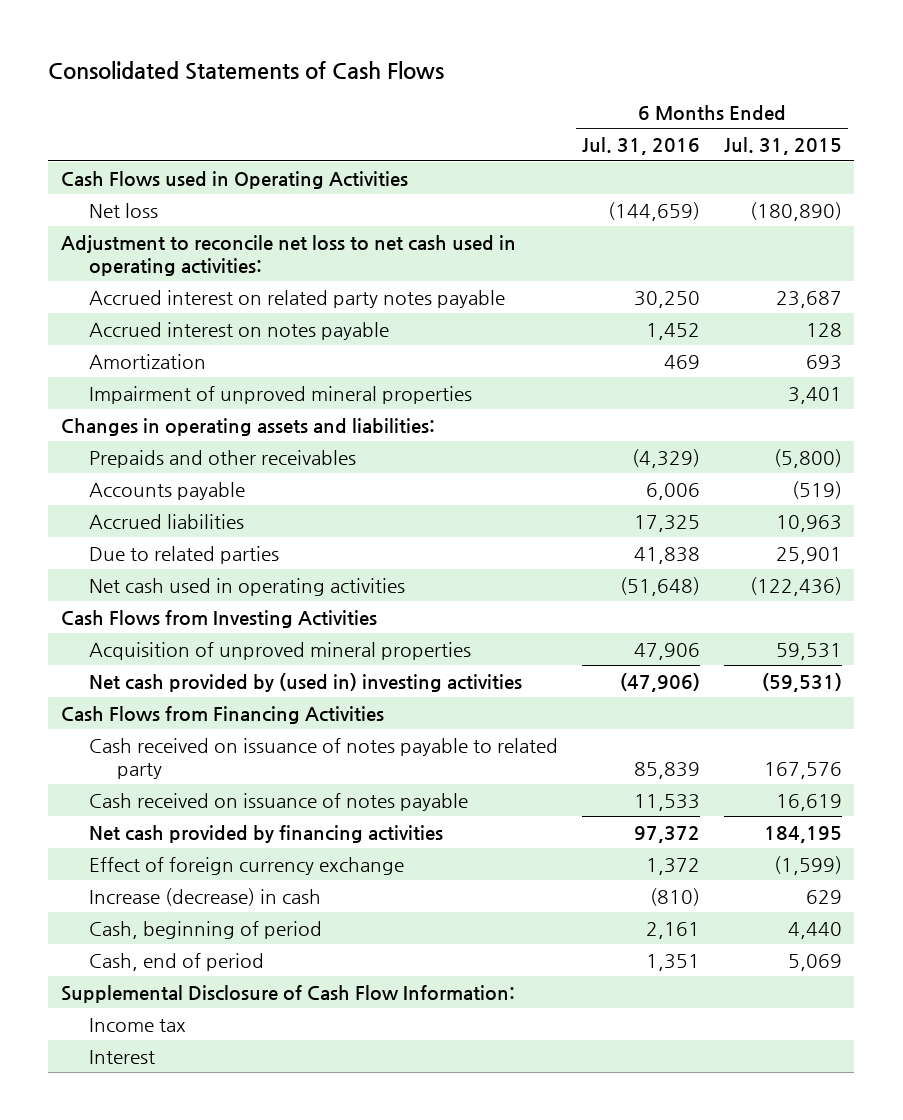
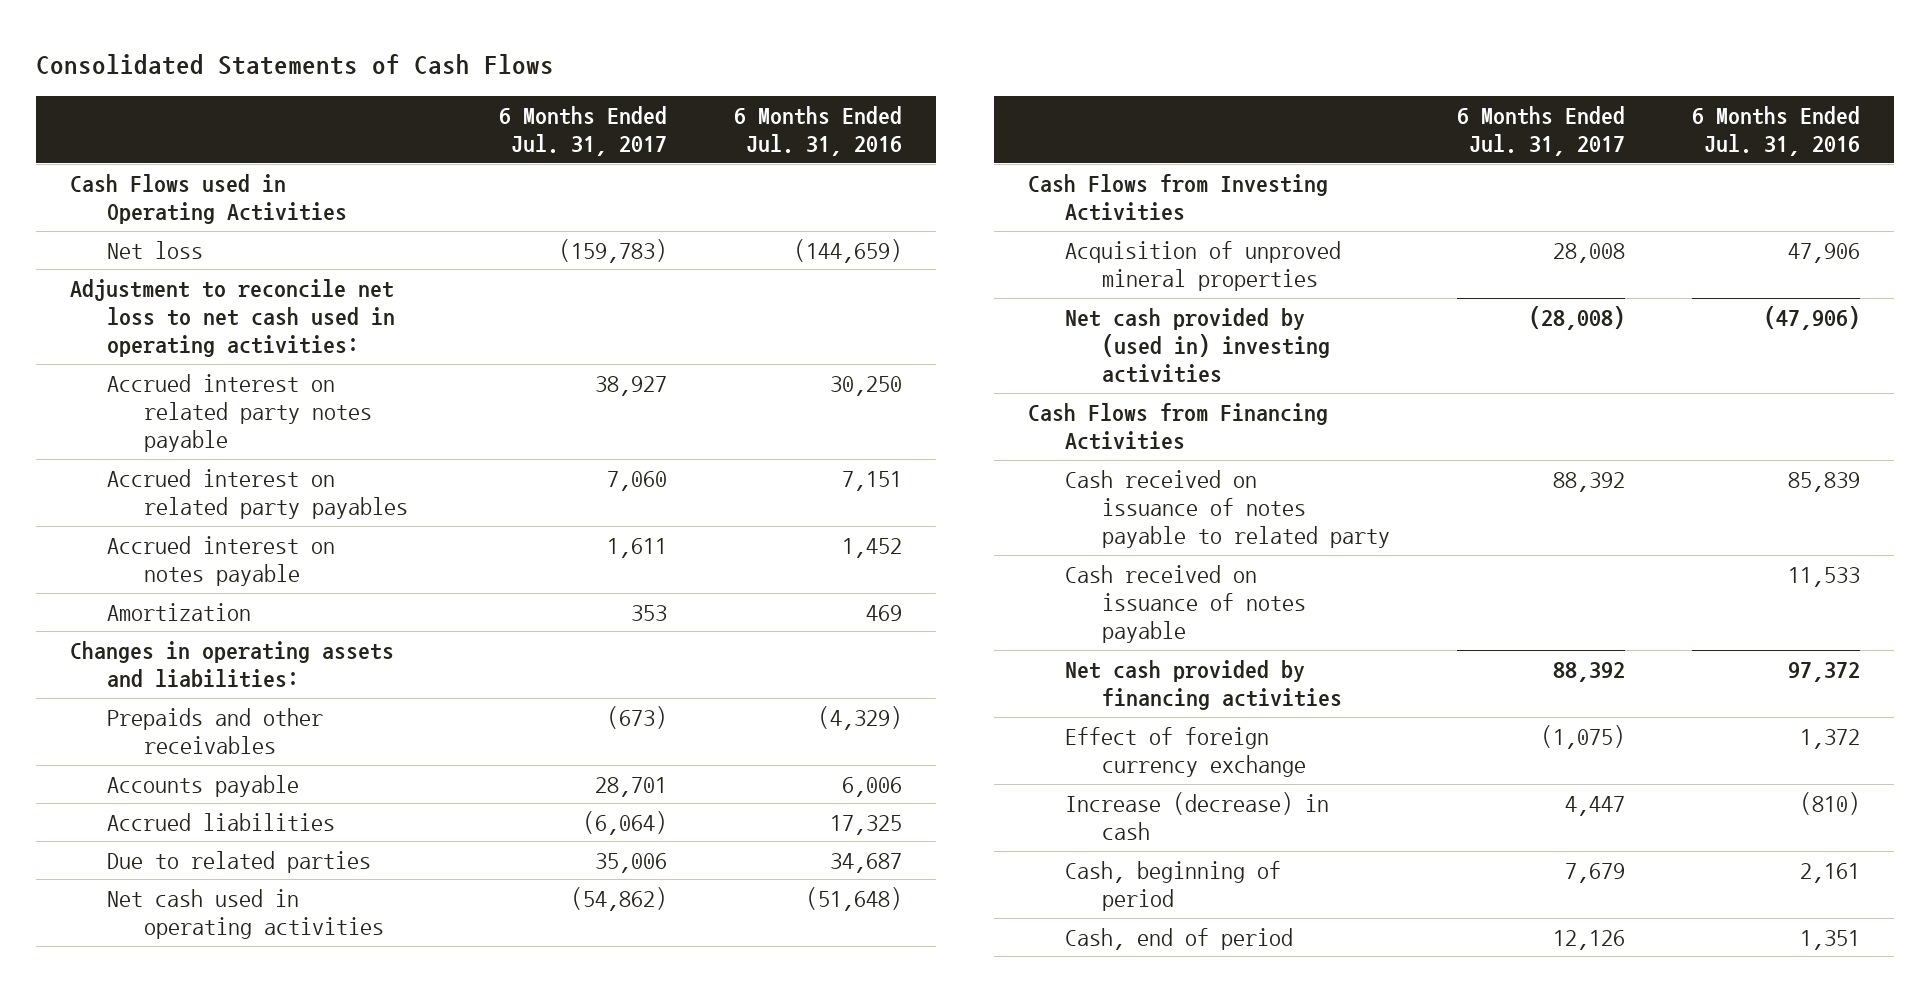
- | 6 Months Ended Jul. 31, 2016 | 6 Months Ended Jul. 31, 2015
+ | 6 Months Ended Jul. 31, 2017 | 6 Months Ended Jul. 31, 2016
+ Accrued interest on related party payables | 7,060 | 7,151
- Impairment of unproved mineral properties | | 3,401
- Due to related parties | 41,838 | 25,901
+ Due to related parties | 35,006 | 34,687
- Supplemental Disclosure of Cash Flow Information:
- Income tax
- Interest

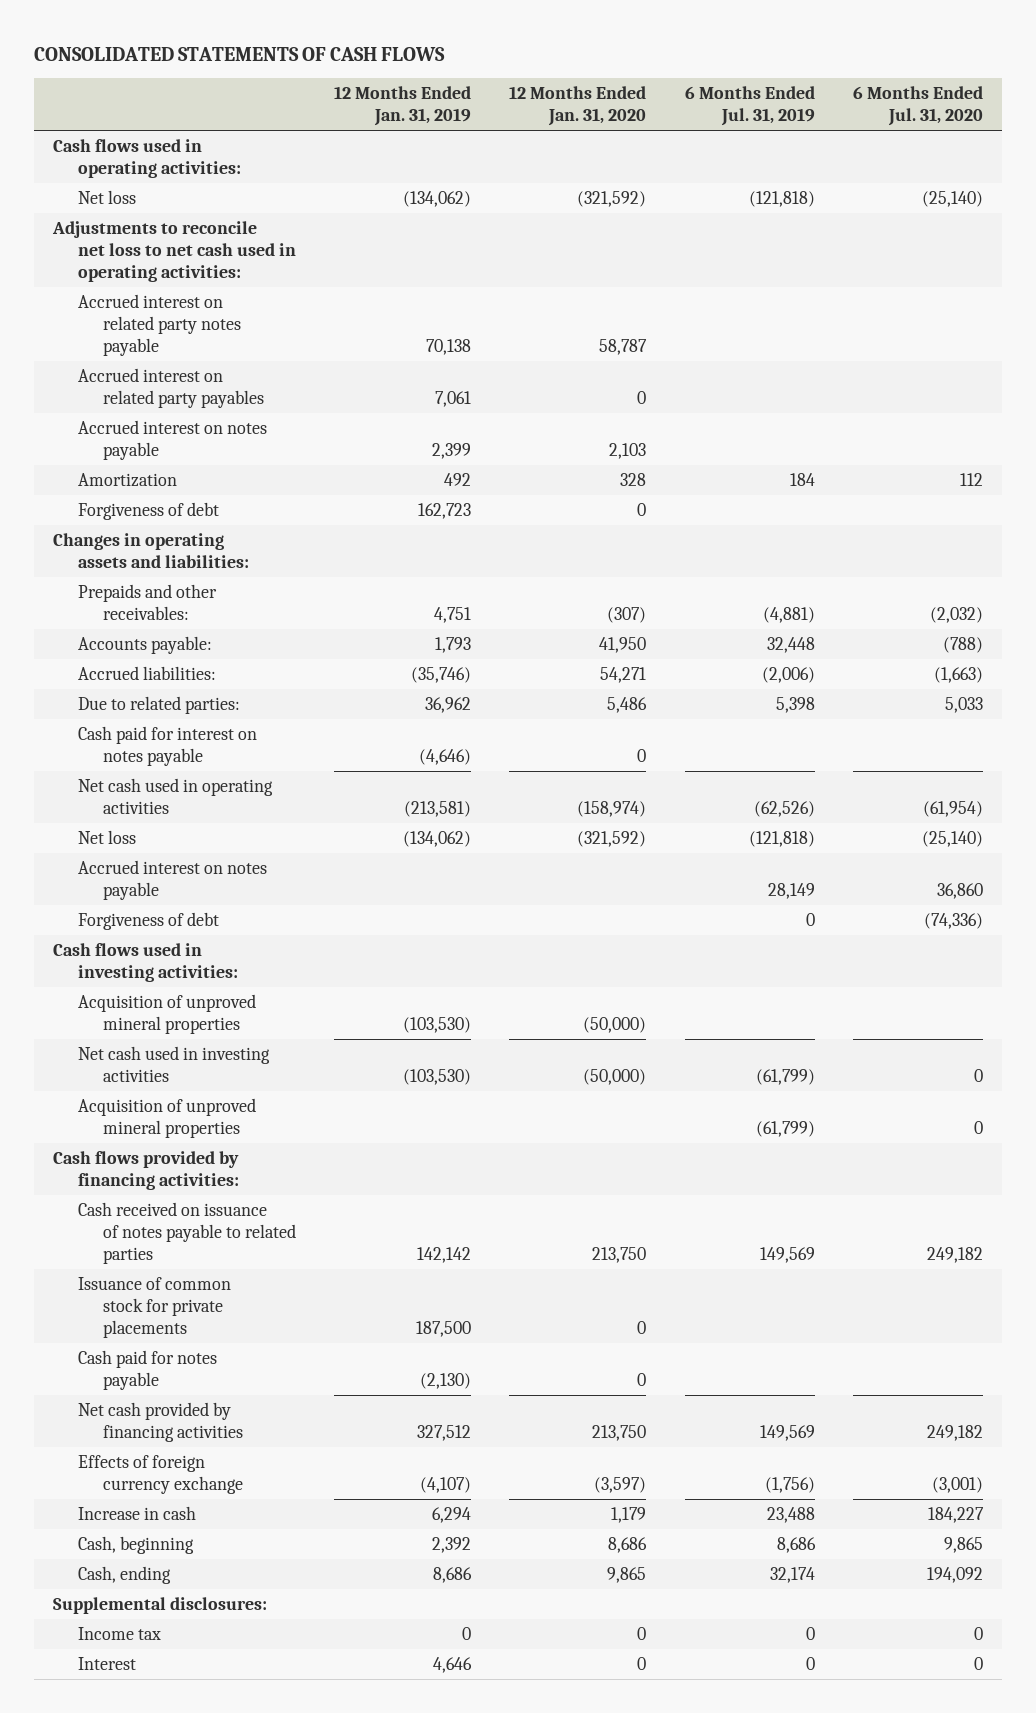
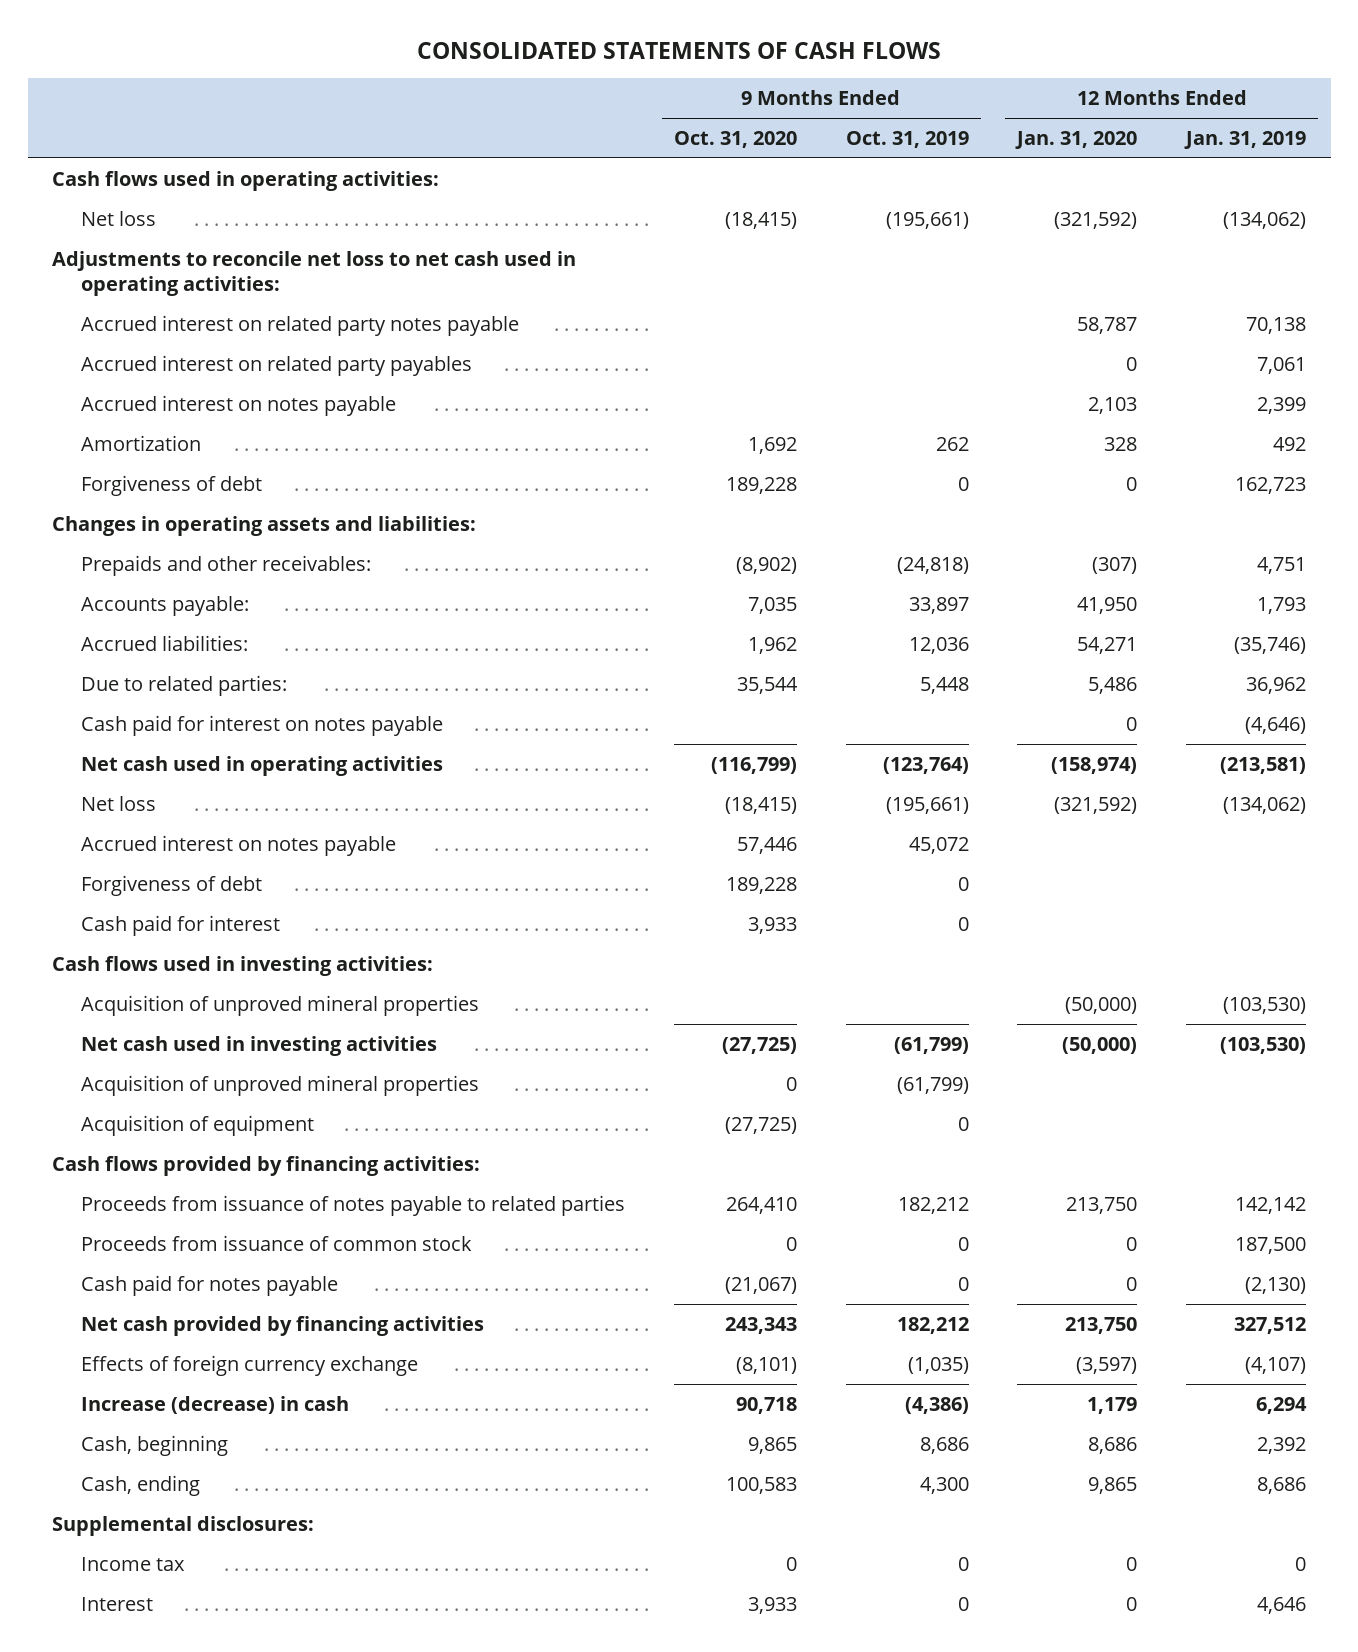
- | 12 Months Ended Jan. 31, 2019 | 12 Months Ended Jan. 31, 2020 | 6 Months Ended Jul. 31, 2019 | 6 Months Ended Jul. 31, 2020
+ | 9 Months Ended Oct. 31, 2020 | 9 Months Ended Oct. 31, 2019 | 12 Months Ended Jan. 31, 2020 | 12 Months Ended Jan. 31, 2019
+ Cash paid for interest | 3,933 | 0 | |
+ Acquisition of equipment | (27,725) | 0 | |
- Cash received on issuance of notes payable to related parties | 142,142 | 213,750 | 149,569 | 249,182
- Issuance of common stock for private placements | 187,500 | 0 | |
+ Proceeds from issuance of notes payable to related parties | 264,410 | 182,212 | 213,750 | 142,142
+ Proceeds from issuance of common stock | 0 | 0 | 0 | 187,500
- Increase in cash | 6,294 | 1,179 | 23,488 | 184,227
+ Increase (decrease) in cash | 90,718 | (4,386) | 1,179 | 6,294

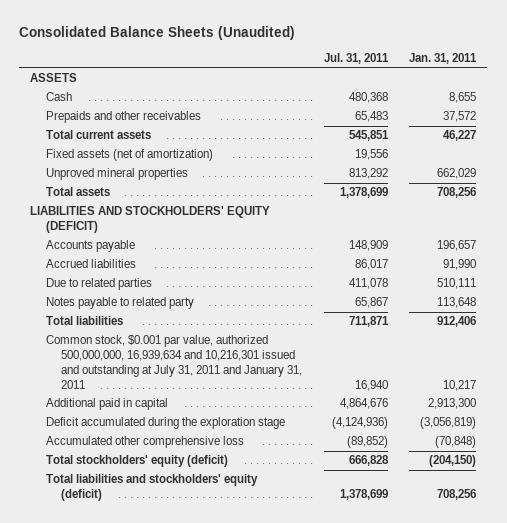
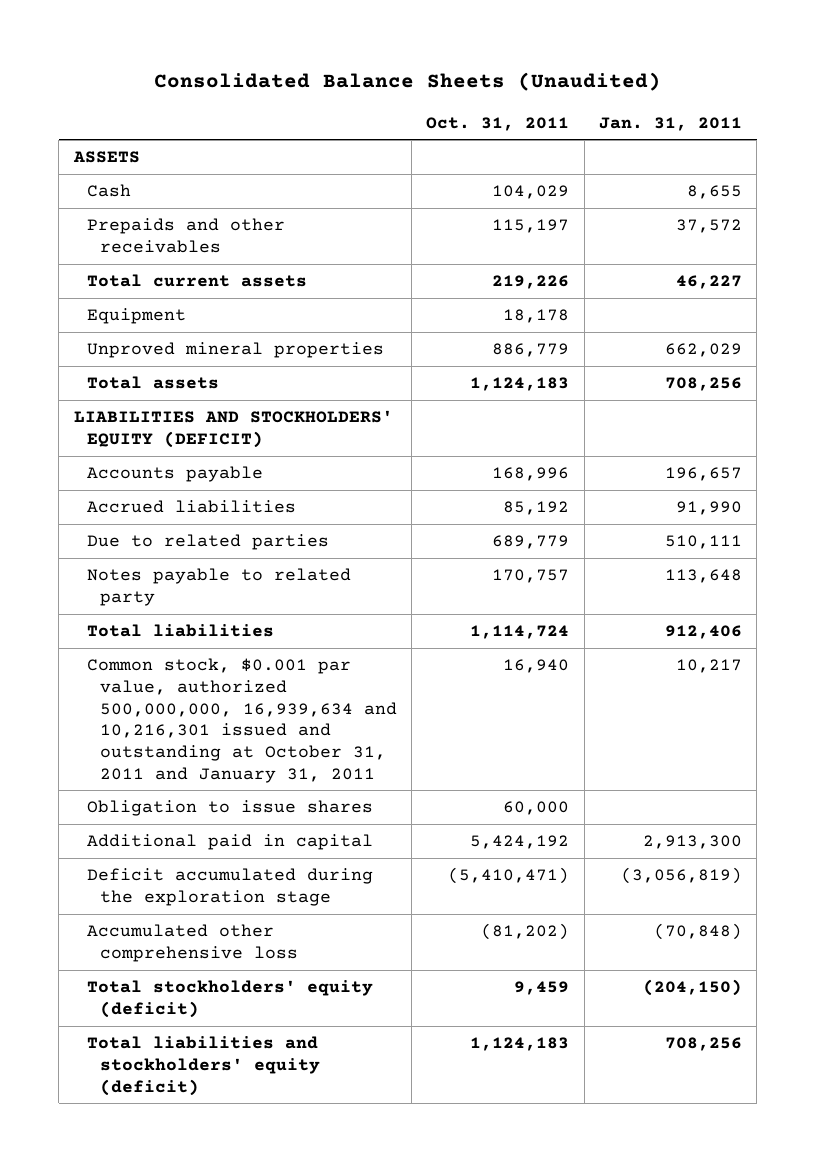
- | Jul. 31, 2011 | Jan. 31, 2011
+ | Oct. 31, 2011 | Jan. 31, 2011
- Fixed assets (net of amortization) | 19,556 |
+ Equipment | 18,178 |
- Common stock, $0.001 par value, authorized 500,000,000, 16,939,634 and 10,216,301 issued and outstanding at July 31, 2011 and January 31, 2011 | 16,940 | 10,217
+ Common stock, $0.001 par value, authorized 500,000,000, 16,939,634 and 10,216,301 issued and outstanding at October 31, 2011 and January 31, 2011 | 16,940 | 10,217
+ Obligation to issue shares | 60,000 |

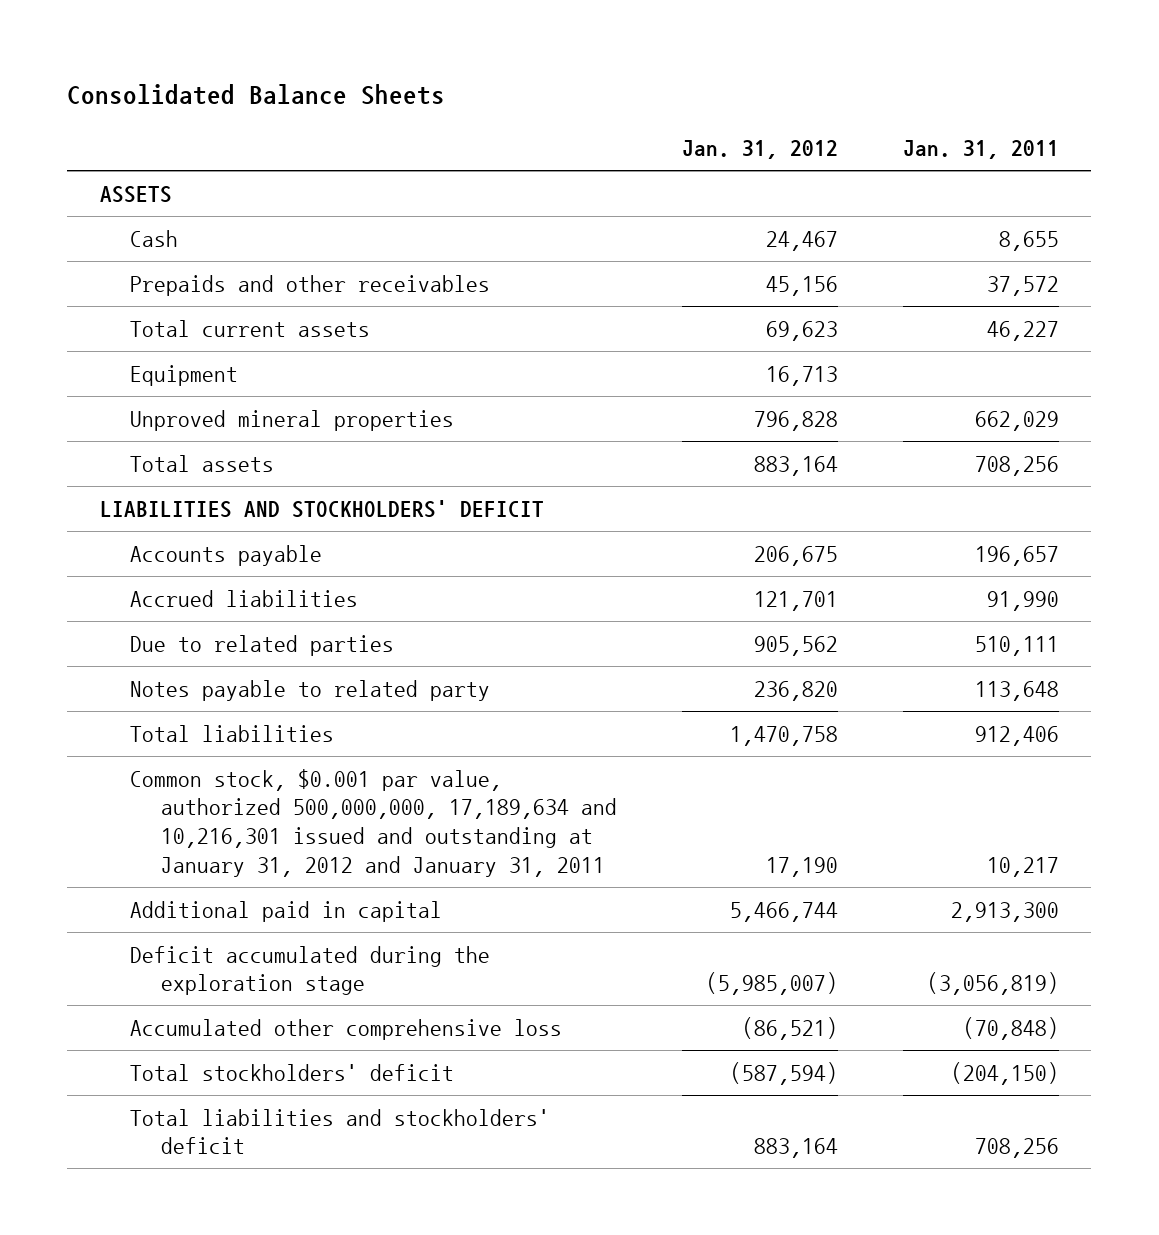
- Consolidated Balance Sheets (Unaudited)
+ Consolidated Balance Sheets
- | Oct. 31, 2011 | Jan. 31, 2011
+ | Jan. 31, 2012 | Jan. 31, 2011
- LIABILITIES AND STOCKHOLDERS' EQUITY (DEFICIT)
+ LIABILITIES AND STOCKHOLDERS' DEFICIT
- Common stock, $0.001 par value, authorized 500,000,000, 16,939,634 and 10,216,301 issued and outstanding at October 31, 2011 and January 31, 2011 | 16,940 | 10,217
- Obligation to issue shares | 60,000 |
+ Common stock, $0.001 par value, authorized 500,000,000, 17,189,634 and 10,216,301 issued and outstanding at January 31, 2012 and January 31, 2011 | 17,190 | 10,217
- Total stockholders' equity (deficit) | 9,459 | (204,150)
- Total liabilities and stockholders' equity (deficit) | 1,124,183 | 708,256
+ Total stockholders' deficit | (587,594) | (204,150)
+ Total liabilities and stockholders' deficit | 883,164 | 708,256

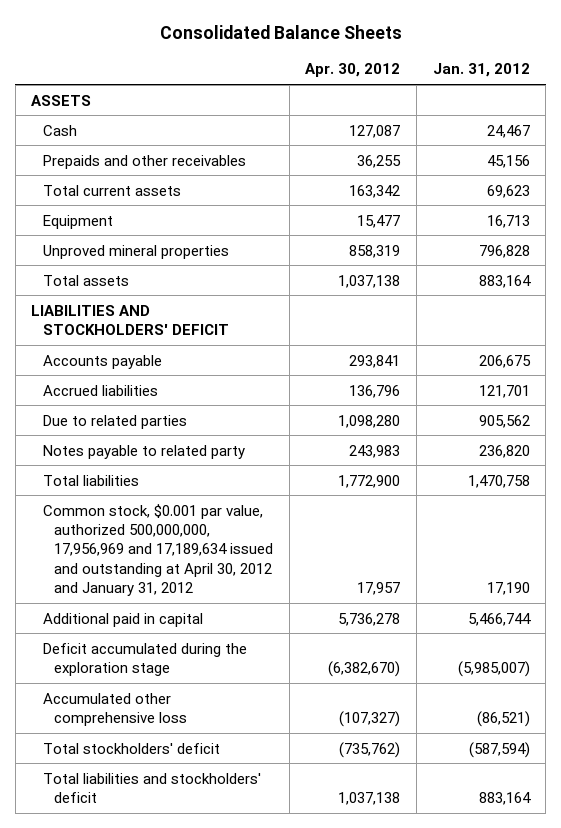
- | Jan. 31, 2012 | Jan. 31, 2011
+ | Apr. 30, 2012 | Jan. 31, 2012
- Common stock, $0.001 par value, authorized 500,000,000, 17,189,634 and 10,216,301 issued and outstanding at January 31, 2012 and January 31, 2011 | 17,190 | 10,217
+ Common stock, $0.001 par value, authorized 500,000,000, 17,956,969 and 17,189,634 issued and outstanding at April 30, 2012 and January 31, 2012 | 17,957 | 17,190

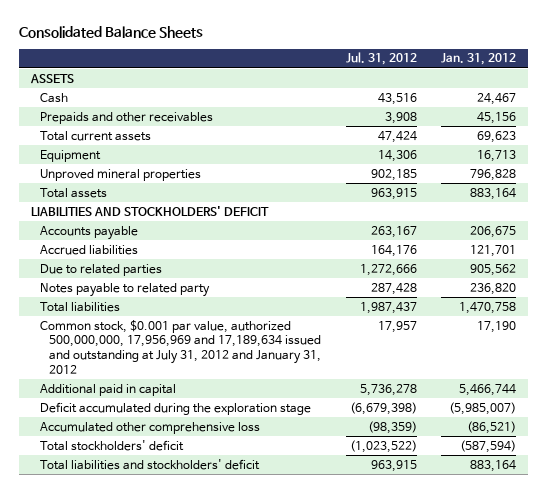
- | Apr. 30, 2012 | Jan. 31, 2012
+ | Jul. 31, 2012 | Jan. 31, 2012
- Common stock, $0.001 par value, authorized 500,000,000, 17,956,969 and 17,189,634 issued and outstanding at April 30, 2012 and January 31, 2012 | 17,957 | 17,190
+ Common stock, $0.001 par value, authorized 500,000,000, 17,956,969 and 17,189,634 issued and outstanding at July 31, 2012 and January 31, 2012 | 17,957 | 17,190

